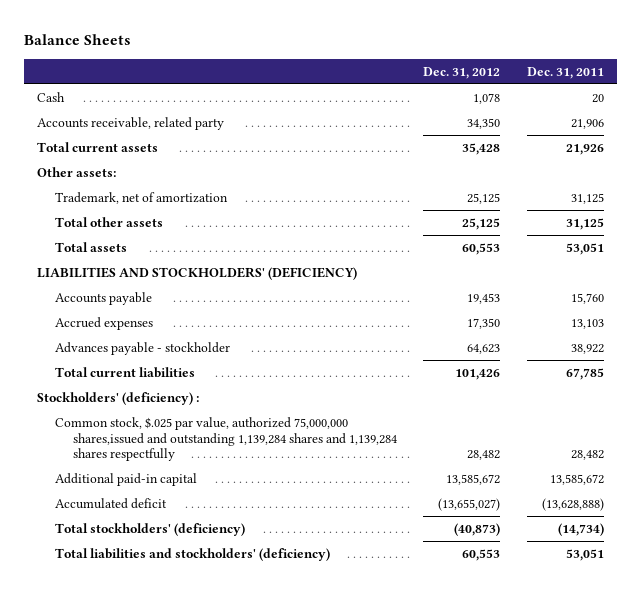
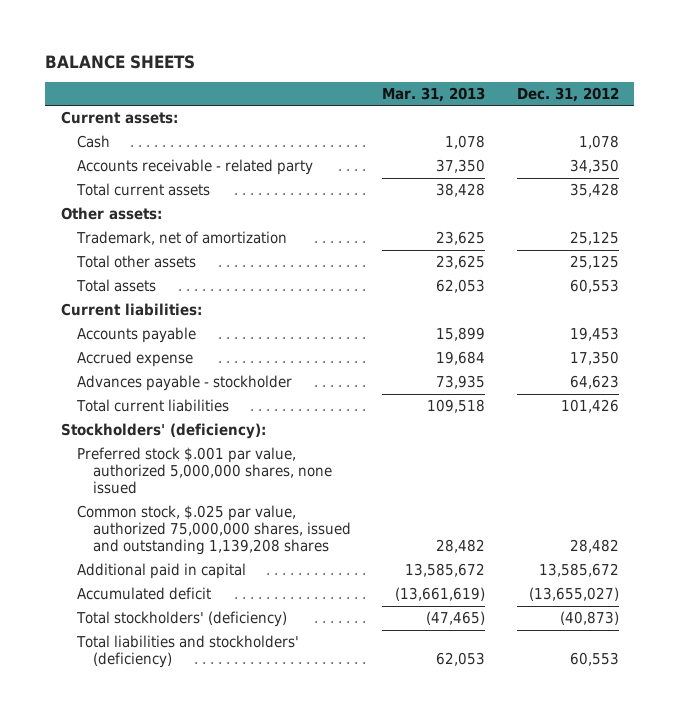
- Balance Sheets
+ BALANCE SHEETS
- | Dec. 31, 2012 | Dec. 31, 2011
+ | Mar. 31, 2013 | Dec. 31, 2012
+ Current assets:
- Accounts receivable, related party | 34,350 | 21,906
+ Accounts receivable - related party | 37,350 | 34,350
- LIABILITIES AND STOCKHOLDERS' (DEFICIENCY)
+ Current liabilities:
- Accrued expenses | 17,350 | 13,103
+ Accrued expense | 19,684 | 17,350
- Stockholders' (deficiency) :
- Common stock, $.025 par value, authorized 75,000,000 shares,issued and outstanding 1,139,284 shares and 1,139,284 shares respectfully | 28,482 | 28,482
- Additional paid-in capital | 13,585,672 | 13,585,672
+ Stockholders' (deficiency):
+ Preferred stock $.001 par value, authorized 5,000,000 shares, none issued
+ Common stock, $.025 par value, authorized 75,000,000 shares, issued and outstanding 1,139,208 shares | 28,482 | 28,482
+ Additional paid in capital | 13,585,672 | 13,585,672

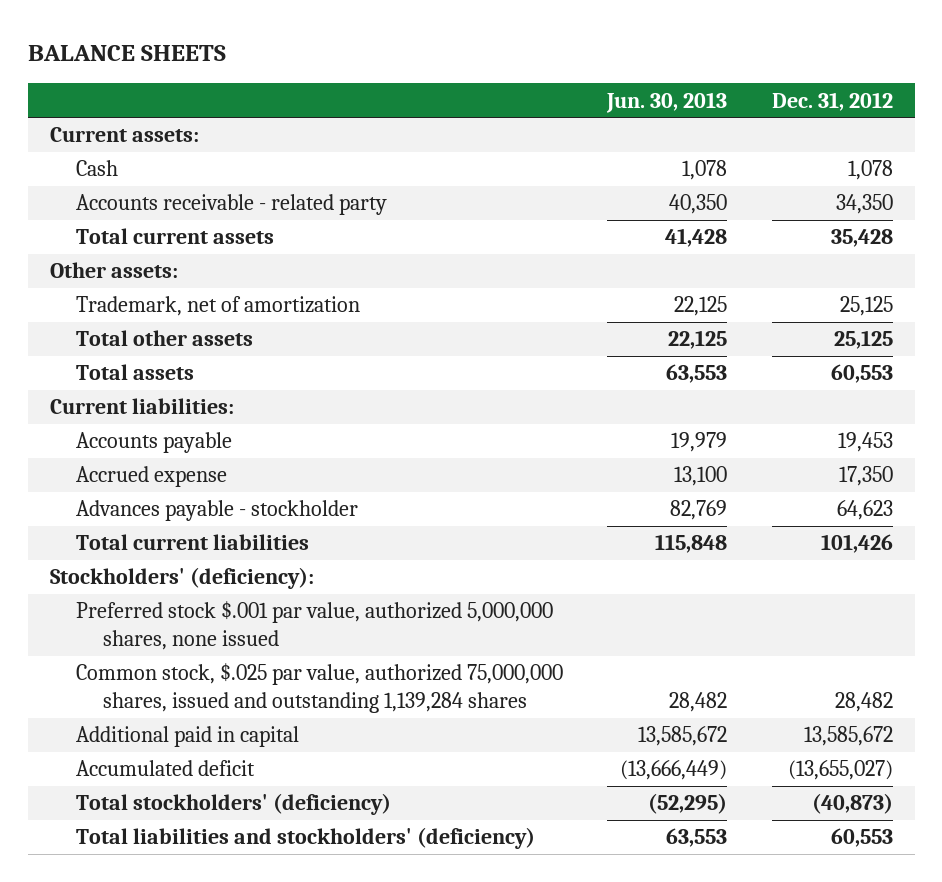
- | Mar. 31, 2013 | Dec. 31, 2012
+ | Jun. 30, 2013 | Dec. 31, 2012
- Common stock, $.025 par value, authorized 75,000,000 shares, issued and outstanding 1,139,208 shares | 28,482 | 28,482
+ Common stock, $.025 par value, authorized 75,000,000 shares, issued and outstanding 1,139,284 shares | 28,482 | 28,482

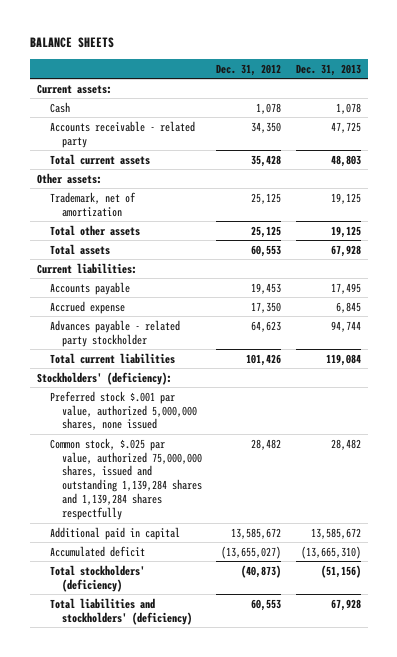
- | Jun. 30, 2013 | Dec. 31, 2012
+ | Dec. 31, 2012 | Dec. 31, 2013
- Advances payable - stockholder | 82,769 | 64,623
+ Advances payable - related party stockholder | 64,623 | 94,744
- Common stock, $.025 par value, authorized 75,000,000 shares, issued and outstanding 1,139,284 shares | 28,482 | 28,482
+ Common stock, $.025 par value, authorized 75,000,000 shares, issued and outstanding 1,139,284 shares and 1,139,284 shares respectfully | 28,482 | 28,482

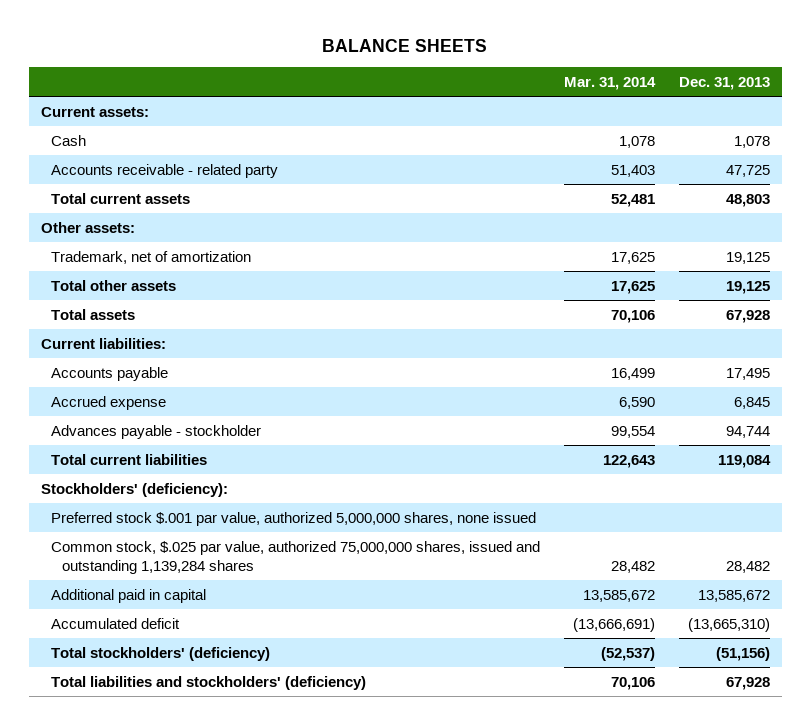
- | Dec. 31, 2012 | Dec. 31, 2013
+ | Mar. 31, 2014 | Dec. 31, 2013
- Advances payable - related party stockholder | 64,623 | 94,744
+ Advances payable - stockholder | 99,554 | 94,744
- Common stock, $.025 par value, authorized 75,000,000 shares, issued and outstanding 1,139,284 shares and 1,139,284 shares respectfully | 28,482 | 28,482
+ Common stock, $.025 par value, authorized 75,000,000 shares, issued and outstanding 1,139,284 shares | 28,482 | 28,482

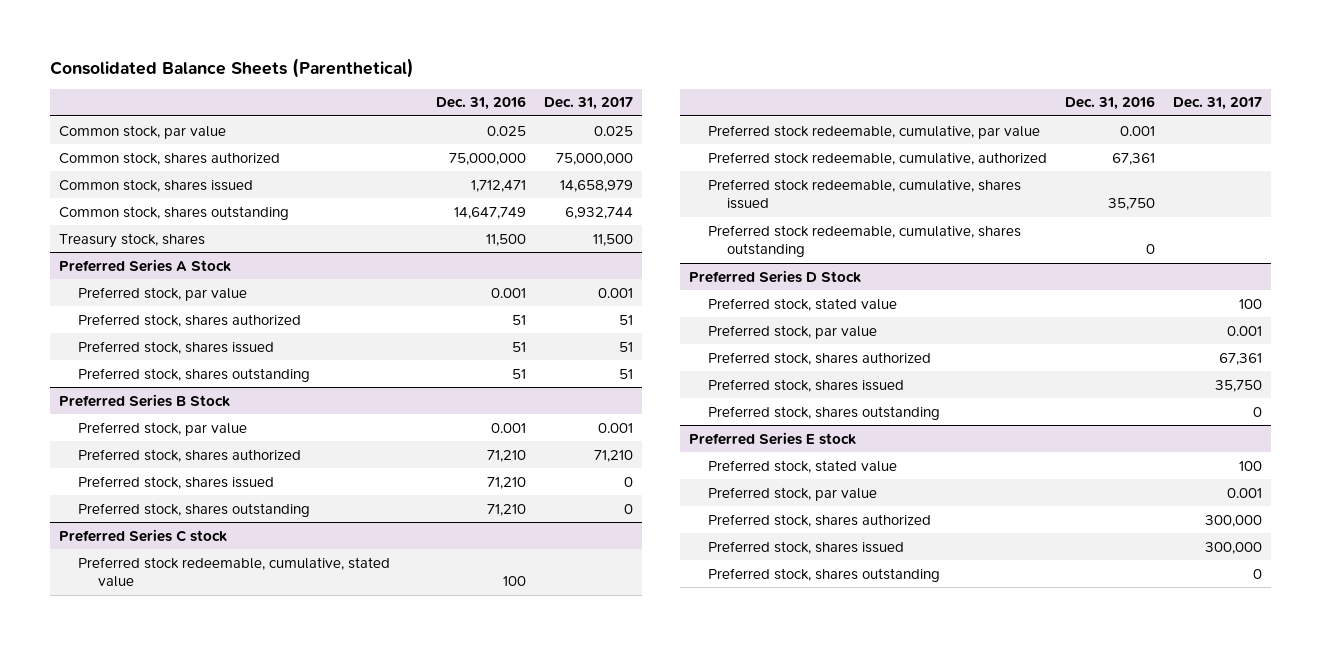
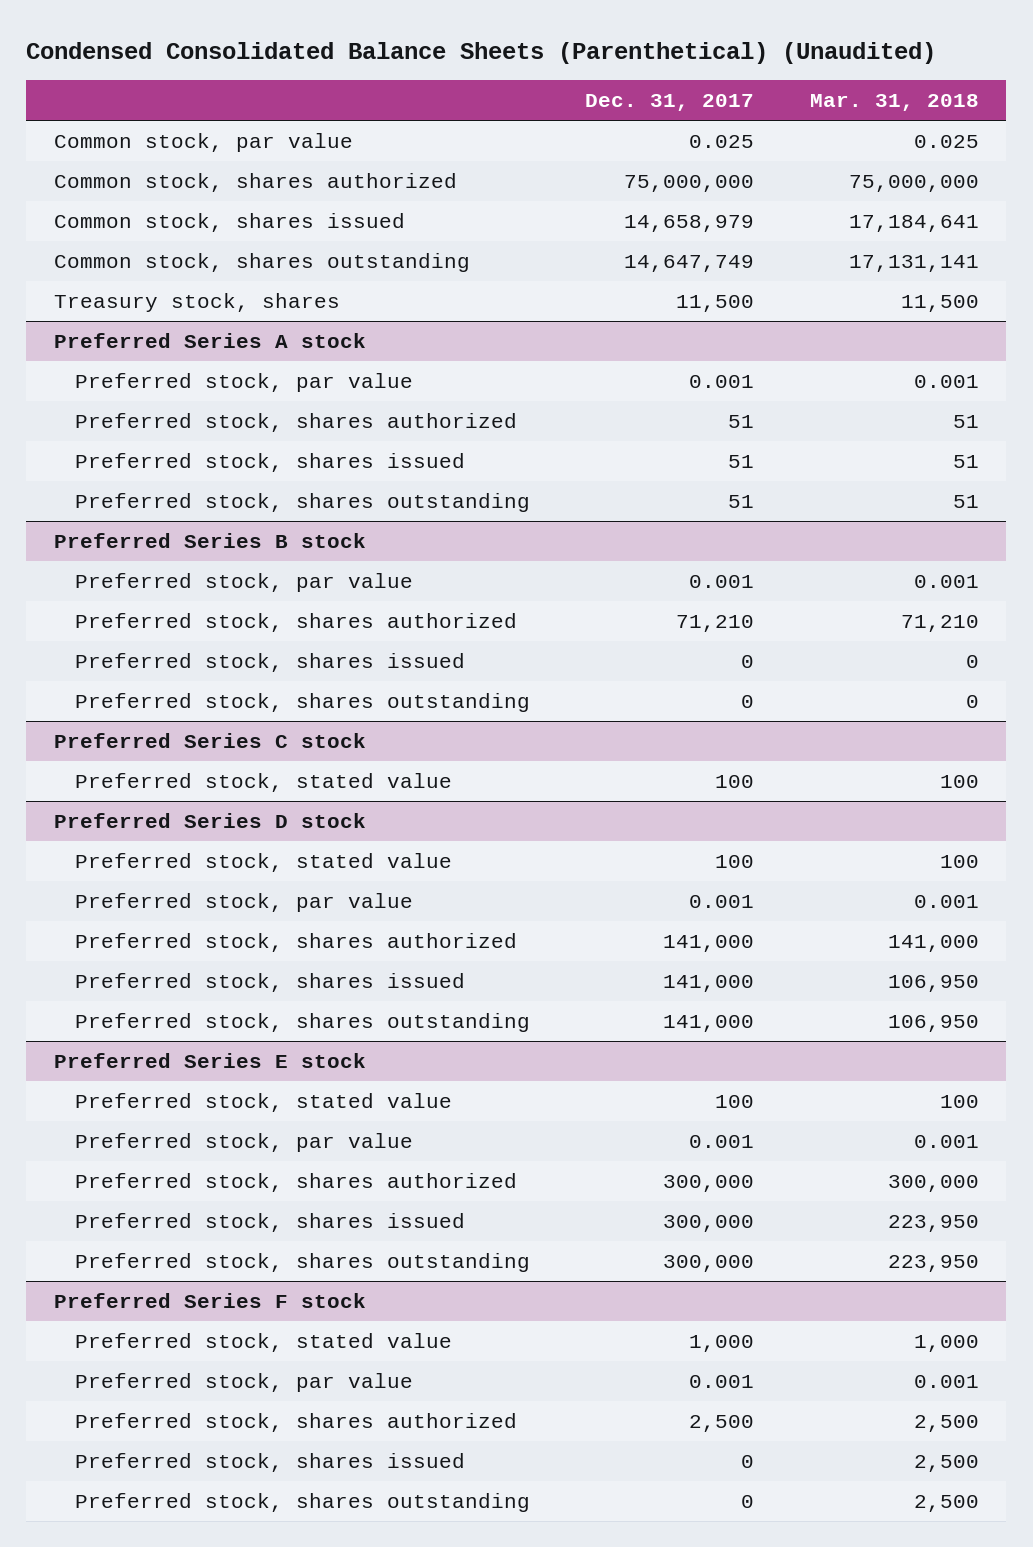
- Consolidated Balance Sheets (Parenthetical)
+ Condensed Consolidated Balance Sheets (Parenthetical) (Unaudited)
- | Dec. 31, 2016 | Dec. 31, 2017
+ | Dec. 31, 2017 | Mar. 31, 2018
- Common stock, shares outstanding | 14,647,749 | 6,932,744
+ Common stock, shares outstanding | 14,647,749 | 17,131,141
- Preferred Series A Stock
+ Preferred Series A stock
- Preferred Series B Stock
+ Preferred Series B stock
@ Preferred Series C stock
- Preferred stock redeemable, cumulative, stated value | 100 |
- Preferred stock redeemable, cumulative, par value | 0.001 |
- Preferred stock redeemable, cumulative, authorized | 67,361 |
- Preferred stock redeemable, cumulative, shares issued | 35,750 |
- Preferred stock redeemable, cumulative, shares outstanding | 0 |
- Preferred Series D Stock
+ Preferred Series D stock
+ Preferred stock, stated value | 100 | 100
- Preferred stock, shares authorized | | 67,361
- Preferred stock, shares issued | | 35,750
- Preferred stock, shares outstanding | | 0
+ Preferred stock, shares authorized | 141,000 | 141,000
+ Preferred stock, shares issued | 141,000 | 106,950
+ Preferred stock, shares outstanding | 141,000 | 106,950
@ Preferred Series E stock
+ Preferred stock, shares outstanding | 300,000 | 223,950
+ Preferred Series F stock
+ Preferred stock, stated value | 1,000 | 1,000
+ Preferred stock, par value | 0.001 | 0.001
+ Preferred stock, shares authorized | 2,500 | 2,500
+ Preferred stock, shares issued | 0 | 2,500

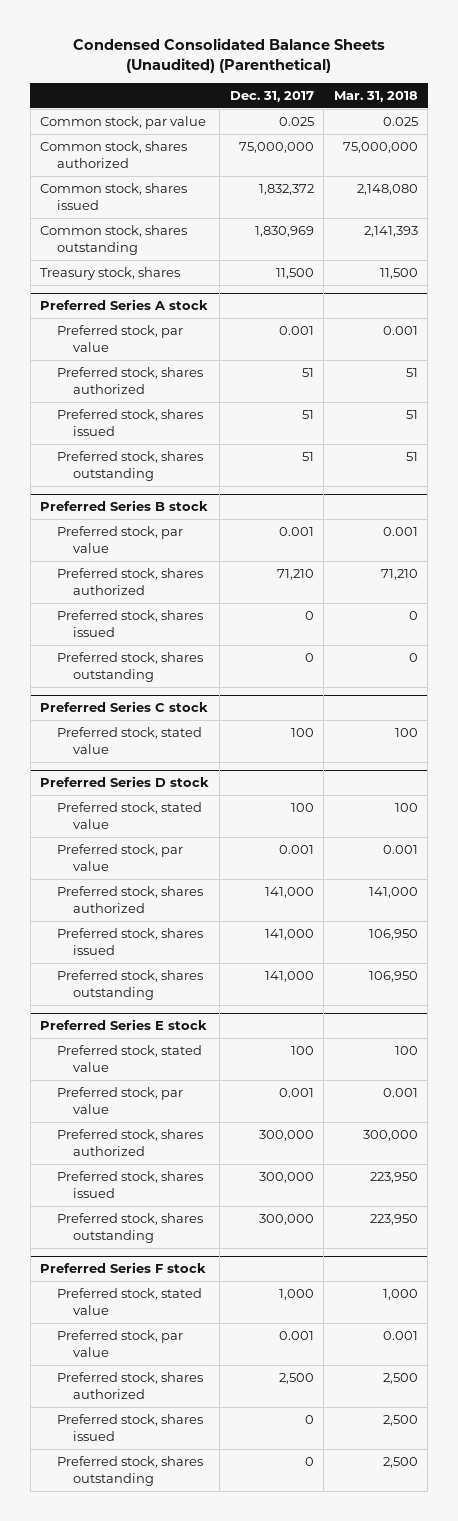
- Condensed Consolidated Balance Sheets (Parenthetical) (Unaudited)
+ Condensed Consolidated Balance Sheets (Unaudited) (Parenthetical)
- Common stock, shares issued | 14,658,979 | 17,184,641
- Common stock, shares outstanding | 14,647,749 | 17,131,141
+ Common stock, shares issued | 1,832,372 | 2,148,080
+ Common stock, shares outstanding | 1,830,969 | 2,141,393

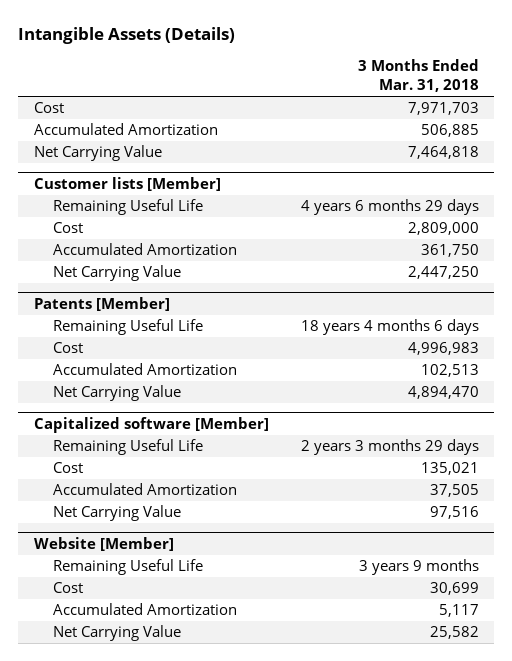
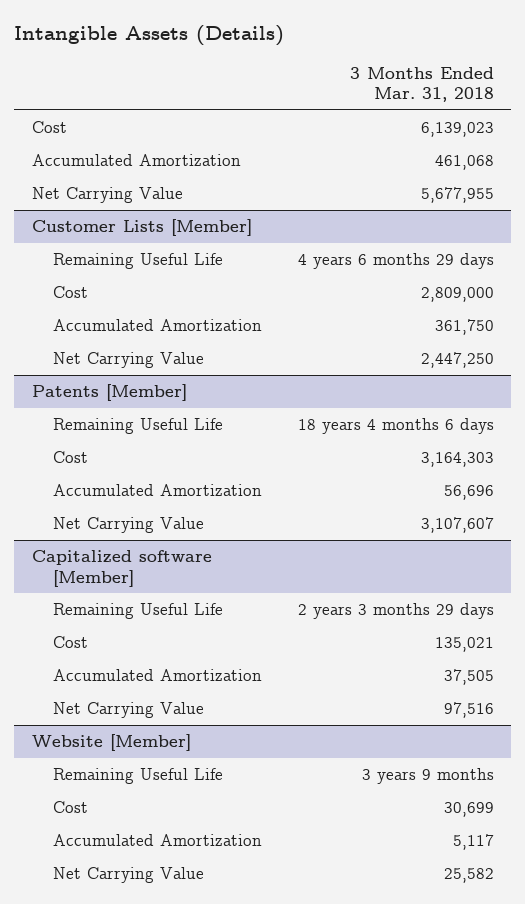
- Cost | 7,971,703
- Accumulated Amortization | 506,885
- Net Carrying Value | 7,464,818
- Customer lists [Member]
+ Cost | 6,139,023
+ Accumulated Amortization | 461,068
+ Net Carrying Value | 5,677,955
+ Customer Lists [Member]
@ Patents [Member]
- Cost | 4,996,983
- Accumulated Amortization | 102,513
- Net Carrying Value | 4,894,470
+ Cost | 3,164,303
+ Accumulated Amortization | 56,696
+ Net Carrying Value | 3,107,607

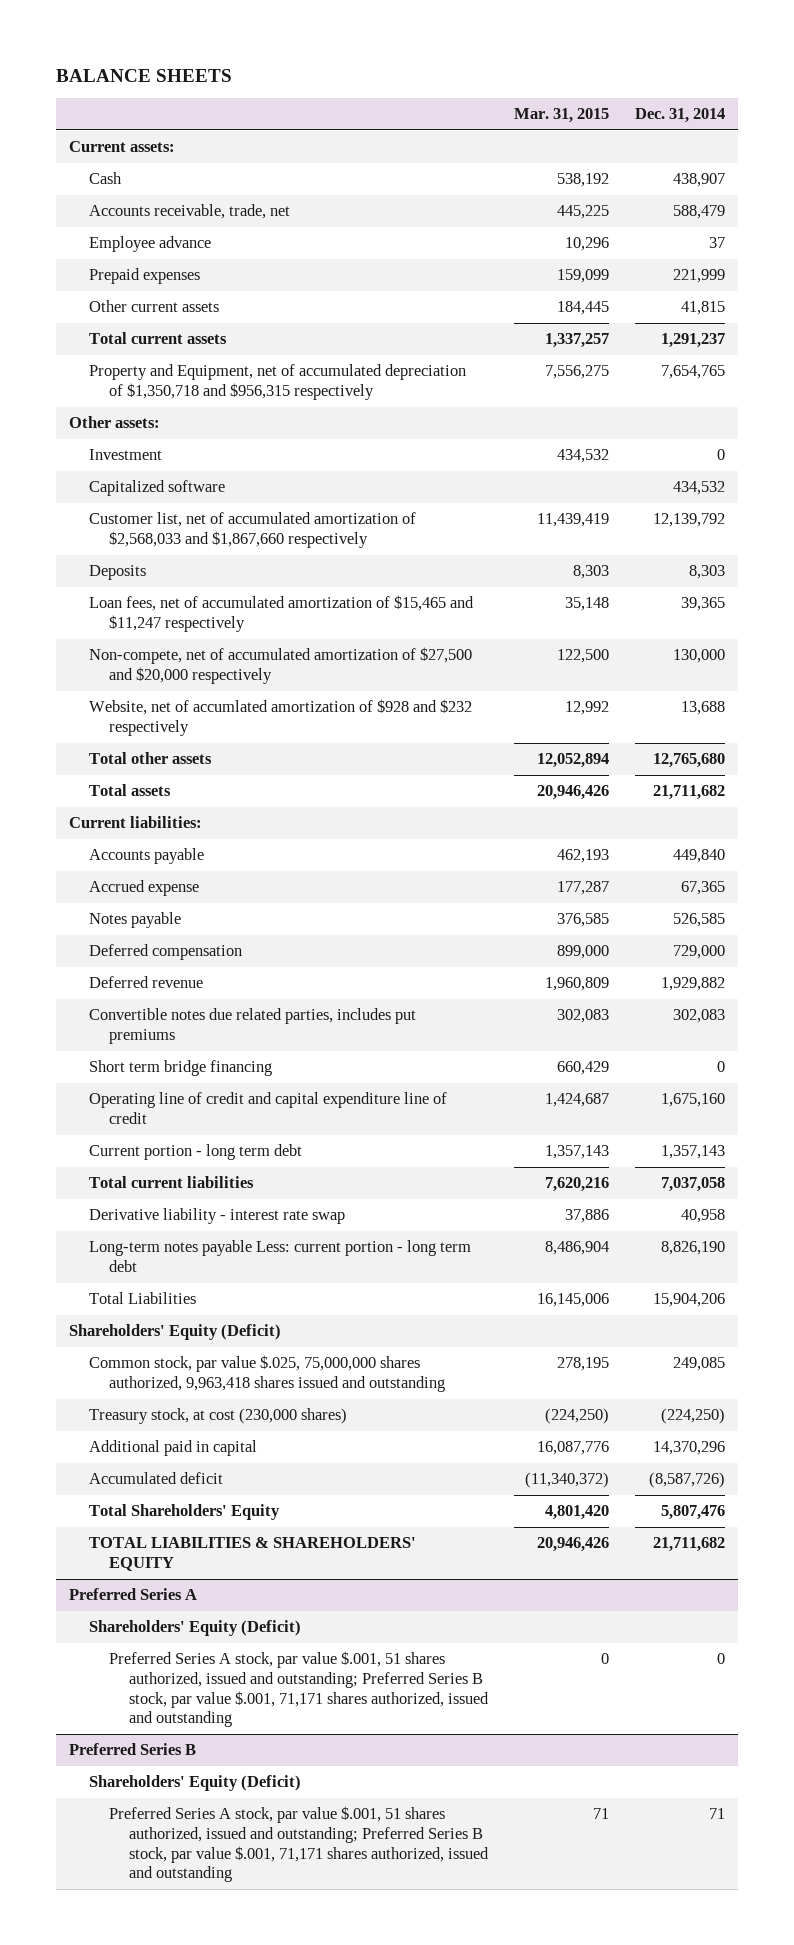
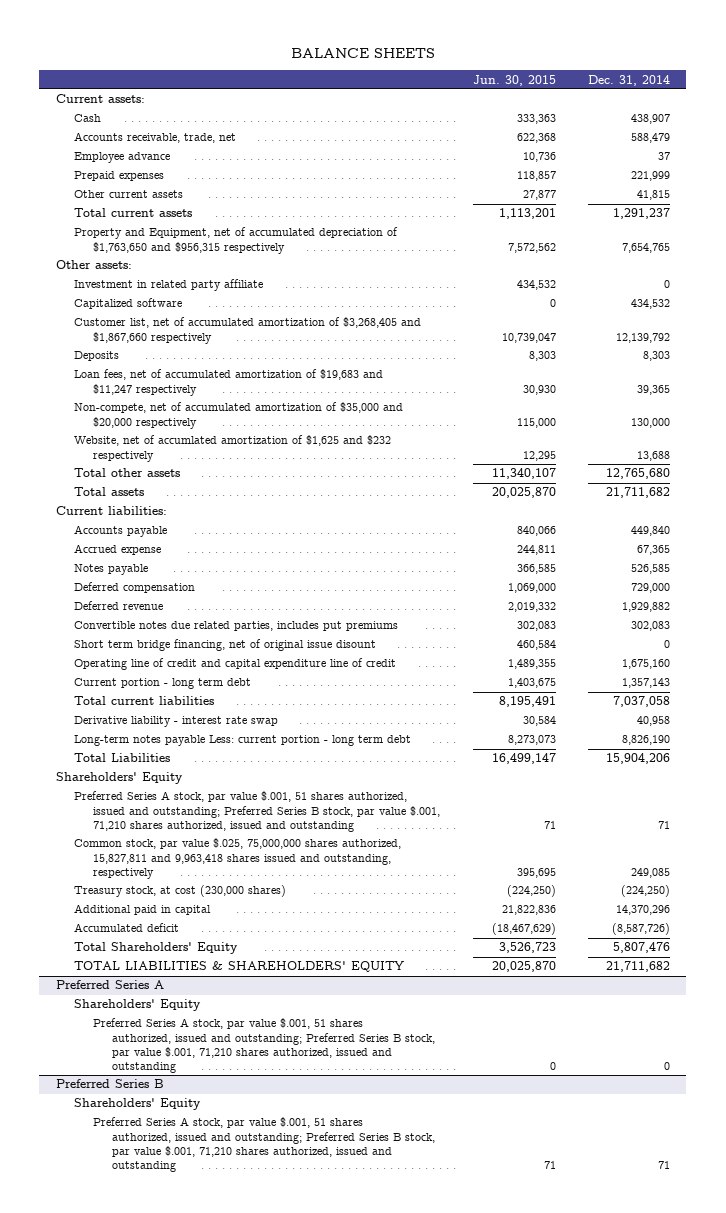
- | Mar. 31, 2015 | Dec. 31, 2014
+ | Jun. 30, 2015 | Dec. 31, 2014
- Property and Equipment, net of accumulated depreciation of $1,350,718 and $956,315 respectively | 7,556,275 | 7,654,765
+ Property and Equipment, net of accumulated depreciation of $1,763,650 and $956,315 respectively | 7,572,562 | 7,654,765
- Investment | 434,532 | 0
+ Investment in related party affiliate | 434,532 | 0
- Customer list, net of accumulated amortization of $2,568,033 and $1,867,660 respectively | 11,439,419 | 12,139,792
+ Customer list, net of accumulated amortization of $3,268,405 and $1,867,660 respectively | 10,739,047 | 12,139,792
- Loan fees, net of accumulated amortization of $15,465 and $11,247 respectively | 35,148 | 39,365
- Non-compete, net of accumulated amortization of $27,500 and $20,000 respectively | 122,500 | 130,000
- Website, net of accumlated amortization of $928 and $232 respectively | 12,992 | 13,688
+ Loan fees, net of accumulated amortization of $19,683 and $11,247 respectively | 30,930 | 39,365
+ Non-compete, net of accumulated amortization of $35,000 and $20,000 respectively | 115,000 | 130,000
+ Website, net of accumlated amortization of $1,625 and $232 respectively | 12,295 | 13,688
- Short term bridge financing | 660,429 | 0
+ Short term bridge financing, net of original issue disount | 460,584 | 0
- Shareholders' Equity (Deficit)
- Common stock, par value $.025, 75,000,000 shares authorized, 9,963,418 shares issued and outstanding | 278,195 | 249,085
+ Shareholders' Equity
+ Preferred Series A stock, par value $.001, 51 shares authorized, issued and outstanding; Preferred Series B stock, par value $.001, 71,210 shares authorized, issued and outstanding | 71 | 71
+ Common stock, par value $.025, 75,000,000 shares authorized, 15,827,811 and 9,963,418 shares issued and outstanding, respectively | 395,695 | 249,085
@ Preferred Series A
- Shareholders' Equity (Deficit)
- Preferred Series A stock, par value $.001, 51 shares authorized, issued and outstanding; Preferred Series B stock, par value $.001, 71,171 shares authorized, issued and outstanding | 0 | 0
+ Shareholders' Equity
+ Preferred Series A stock, par value $.001, 51 shares authorized, issued and outstanding; Preferred Series B stock, par value $.001, 71,210 shares authorized, issued and outstanding | 0 | 0
@ Preferred Series B
- Shareholders' Equity (Deficit)
- Preferred Series A stock, par value $.001, 51 shares authorized, issued and outstanding; Preferred Series B stock, par value $.001, 71,171 shares authorized, issued and outstanding | 71 | 71
+ Shareholders' Equity
+ Preferred Series A stock, par value $.001, 51 shares authorized, issued and outstanding; Preferred Series B stock, par value $.001, 71,210 shares authorized, issued and outstanding | 71 | 71

